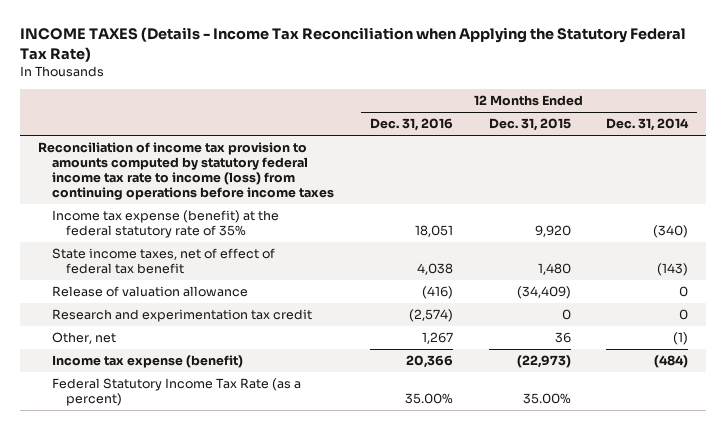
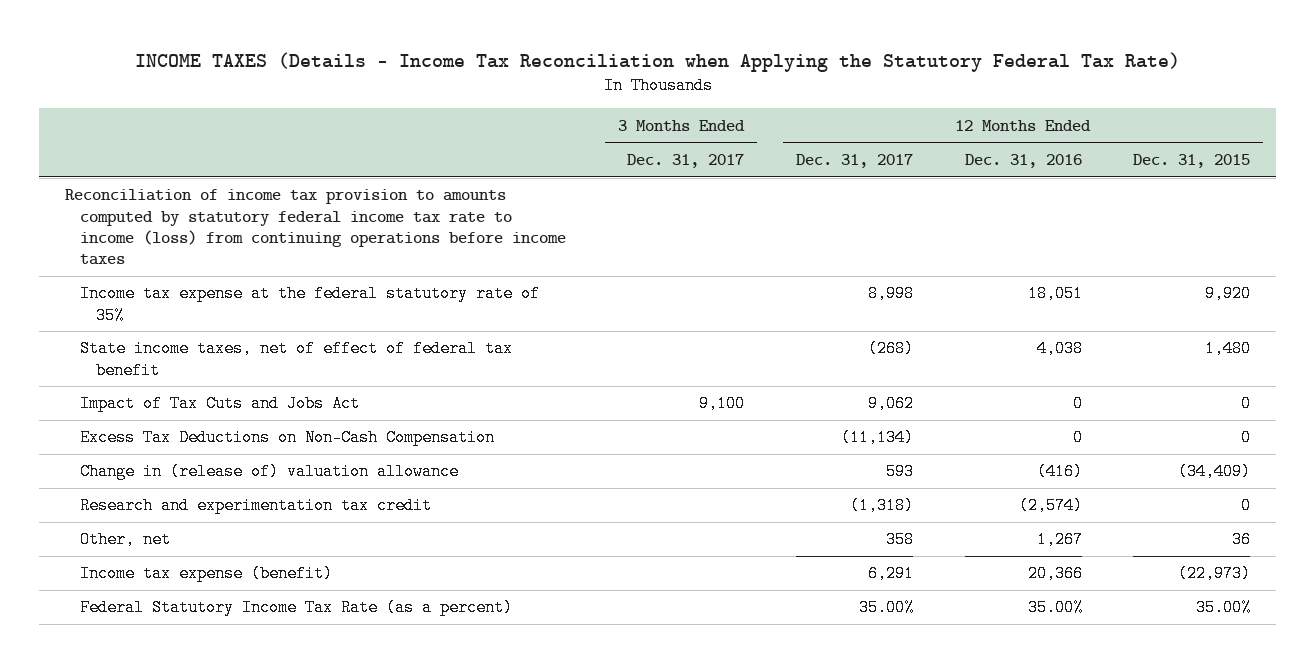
- | 12 Months Ended Dec. 31, 2016 | 12 Months Ended Dec. 31, 2015 | 12 Months Ended Dec. 31, 2014
+ | 3 Months Ended Dec. 31, 2017 | 12 Months Ended Dec. 31, 2017 | 12 Months Ended Dec. 31, 2016 | 12 Months Ended Dec. 31, 2015
- Income tax expense (benefit) at the federal statutory rate of 35% | 18,051 | 9,920 | (340)
+ Income tax expense at the federal statutory rate of 35% | | 8,998 | 18,051 | 9,920
- Release of valuation allowance | (416) | (34,409) | 0
+ Impact of Tax Cuts and Jobs Act | 9,100 | 9,062 | 0 | 0
+ Excess Tax Deductions on Non-Cash Compensation | | (11,134) | 0 | 0
+ Change in (release of) valuation allowance | | 593 | (416) | (34,409)

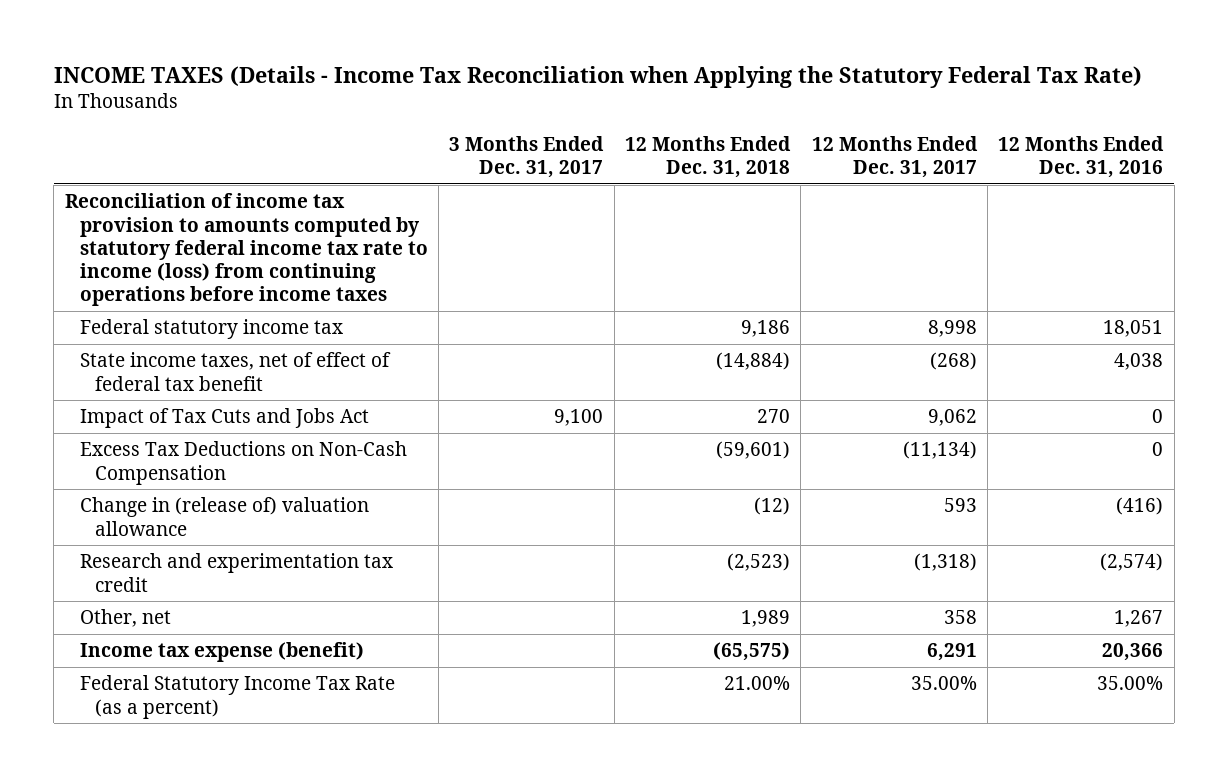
- | 3 Months Ended Dec. 31, 2017 | 12 Months Ended Dec. 31, 2017 | 12 Months Ended Dec. 31, 2016 | 12 Months Ended Dec. 31, 2015
+ | 3 Months Ended Dec. 31, 2017 | 12 Months Ended Dec. 31, 2018 | 12 Months Ended Dec. 31, 2017 | 12 Months Ended Dec. 31, 2016
- Income tax expense at the federal statutory rate of 35% | | 8,998 | 18,051 | 9,920
+ Federal statutory income tax | | 9,186 | 8,998 | 18,051

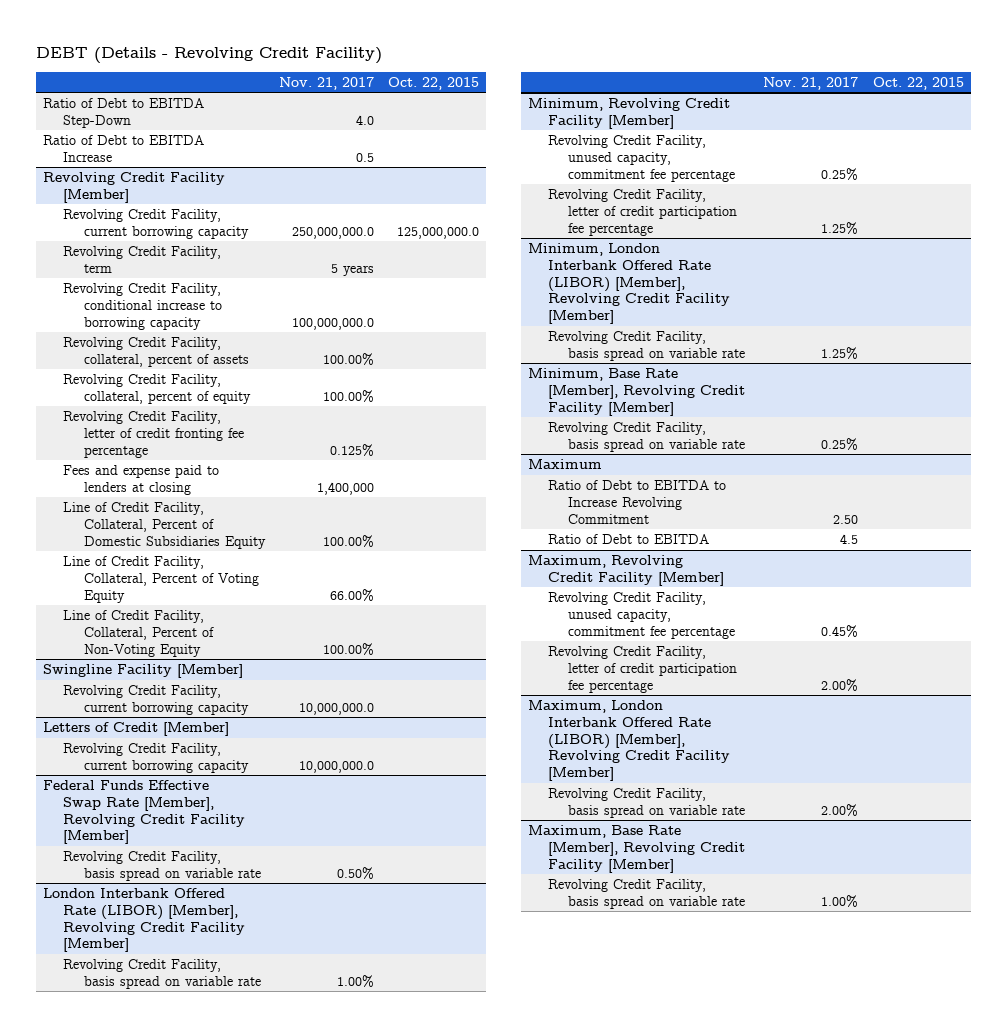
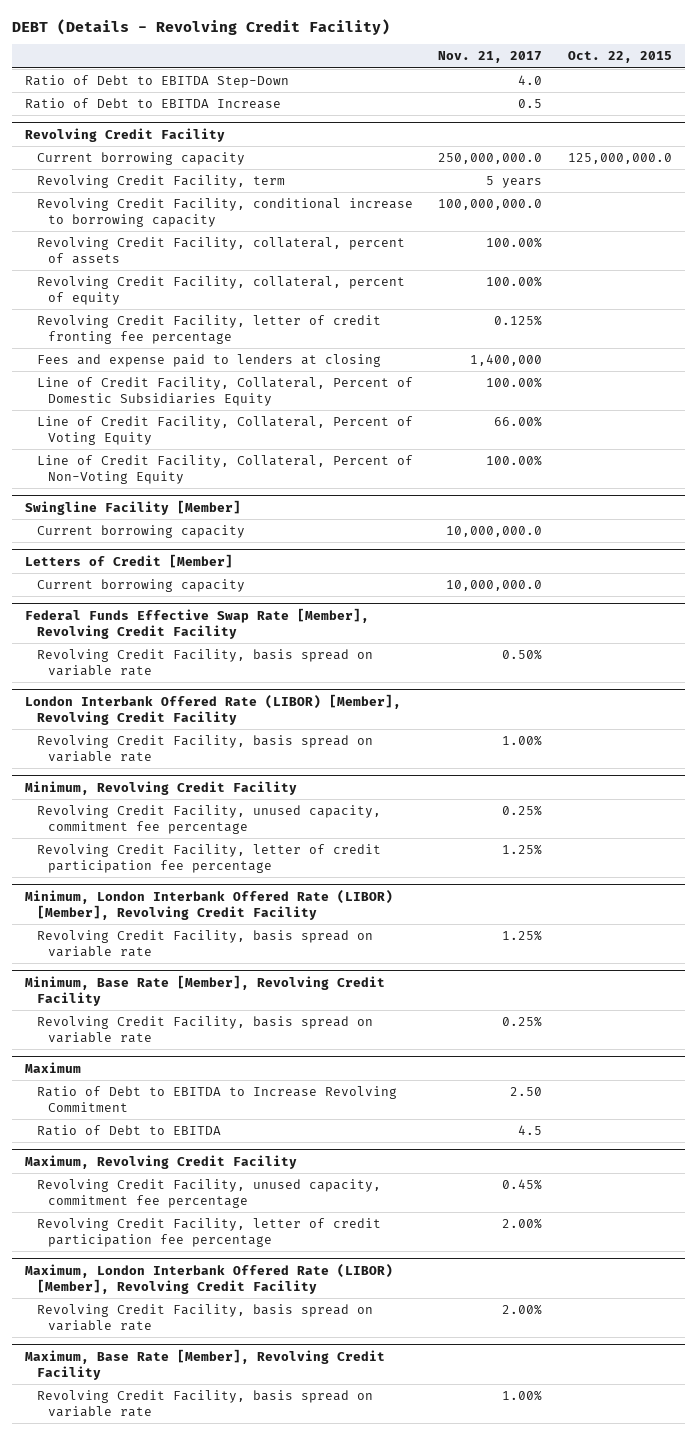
- Revolving Credit Facility [Member]
- Revolving Credit Facility, current borrowing capacity | 250,000,000.0 | 125,000,000.0
+ Revolving Credit Facility
+ Current borrowing capacity | 250,000,000.0 | 125,000,000.0
@ Swingline Facility [Member]
- Revolving Credit Facility, current borrowing capacity | 10,000,000.0 |
+ Current borrowing capacity | 10,000,000.0 |
@ Letters of Credit [Member]
- Revolving Credit Facility, current borrowing capacity | 10,000,000.0 |
- Federal Funds Effective Swap Rate [Member], Revolving Credit Facility [Member]
@ Letters of Credit [Member]
+ Current borrowing capacity | 10,000,000.0 |
+ Federal Funds Effective Swap Rate [Member], Revolving Credit Facility
- London Interbank Offered Rate (LIBOR) [Member], Revolving Credit Facility [Member]
+ London Interbank Offered Rate (LIBOR) [Member], Revolving Credit Facility
- Minimum, Revolving Credit Facility [Member]
+ Minimum, Revolving Credit Facility
- Minimum, London Interbank Offered Rate (LIBOR) [Member], Revolving Credit Facility [Member]
+ Minimum, London Interbank Offered Rate (LIBOR) [Member], Revolving Credit Facility
- Minimum, Base Rate [Member], Revolving Credit Facility [Member]
+ Minimum, Base Rate [Member], Revolving Credit Facility
- Maximum, Revolving Credit Facility [Member]
+ Maximum, Revolving Credit Facility
- Maximum, London Interbank Offered Rate (LIBOR) [Member], Revolving Credit Facility [Member]
+ Maximum, London Interbank Offered Rate (LIBOR) [Member], Revolving Credit Facility
- Maximum, Base Rate [Member], Revolving Credit Facility [Member]
+ Maximum, Base Rate [Member], Revolving Credit Facility

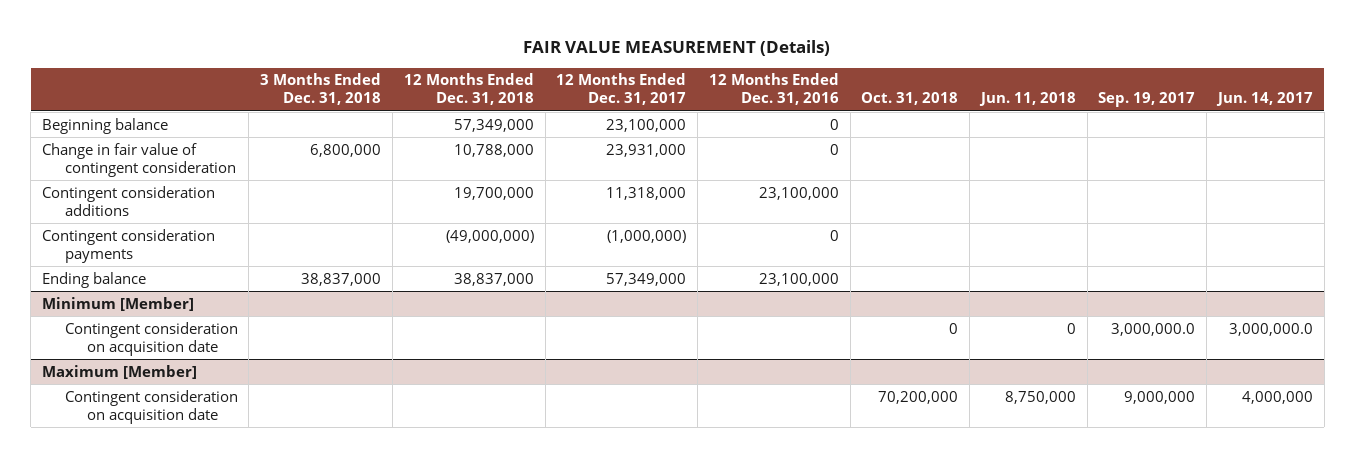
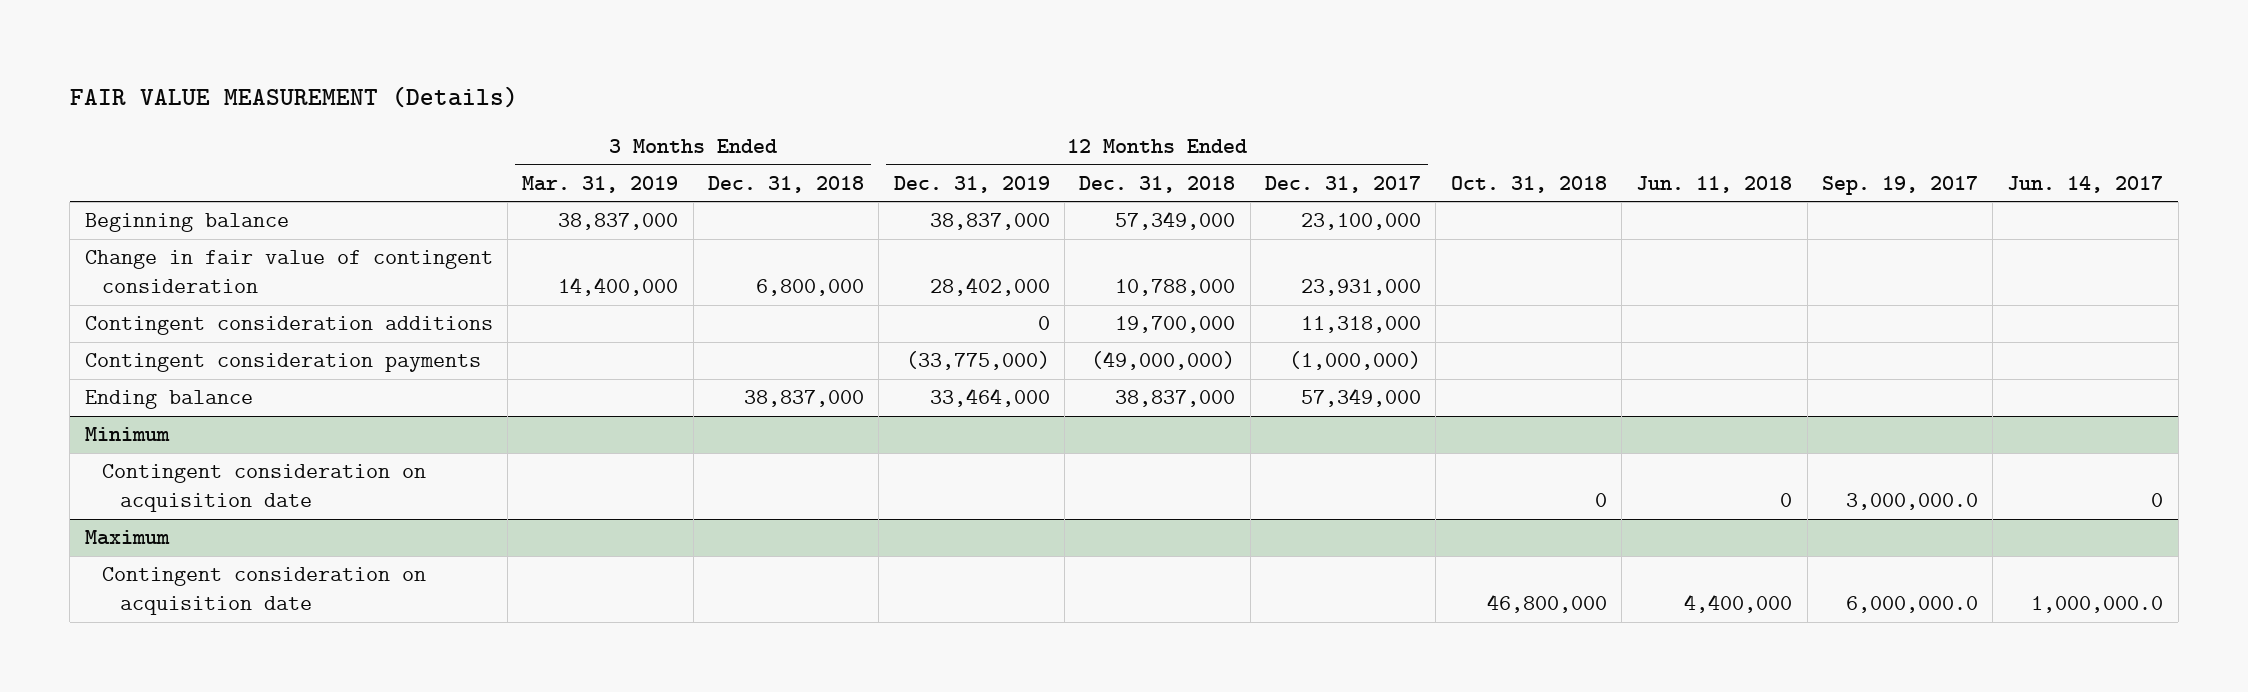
- | 3 Months Ended Dec. 31, 2018 | 12 Months Ended Dec. 31, 2018 | 12 Months Ended Dec. 31, 2017 | 12 Months Ended Dec. 31, 2016 | Oct. 31, 2018 | Jun. 11, 2018 | Sep. 19, 2017 | Jun. 14, 2017
+ | 3 Months Ended Mar. 31, 2019 | 3 Months Ended Dec. 31, 2018 | 12 Months Ended Dec. 31, 2019 | 12 Months Ended Dec. 31, 2018 | 12 Months Ended Dec. 31, 2017 | Oct. 31, 2018 | Jun. 11, 2018 | Sep. 19, 2017 | Jun. 14, 2017
- Minimum [Member]
- Contingent consideration on acquisition date | | | | | 0 | 0 | 3,000,000.0 | 3,000,000.0
- Maximum [Member]
- Contingent consideration on acquisition date | | | | | 70,200,000 | 8,750,000 | 9,000,000 | 4,000,000
+ Minimum
+ Contingent consideration on acquisition date | | | | | | 0 | 0 | 3,000,000.0 | 0
+ Maximum
+ Contingent consideration on acquisition date | | | | | | 46,800,000 | 4,400,000 | 6,000,000.0 | 1,000,000.0

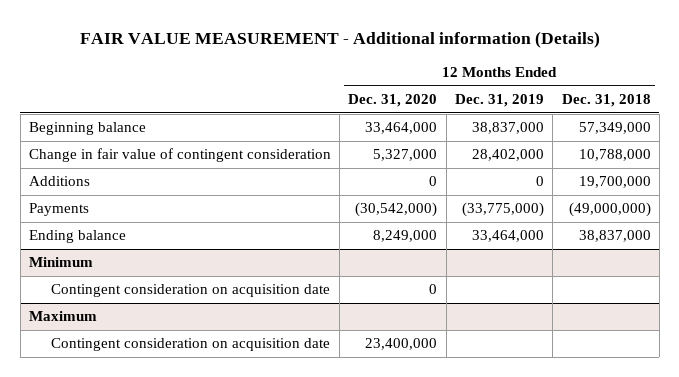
- FAIR VALUE MEASUREMENT (Details)
+ FAIR VALUE MEASUREMENT - Additional information (Details)
- | 3 Months Ended Mar. 31, 2019 | 3 Months Ended Dec. 31, 2018 | 12 Months Ended Dec. 31, 2019 | 12 Months Ended Dec. 31, 2018 | 12 Months Ended Dec. 31, 2017 | Oct. 31, 2018 | Jun. 11, 2018 | Sep. 19, 2017 | Jun. 14, 2017
+ | 12 Months Ended Dec. 31, 2020 | 12 Months Ended Dec. 31, 2019 | 12 Months Ended Dec. 31, 2018
- Contingent consideration additions | | | 0 | 19,700,000 | 11,318,000 | | | |
- Contingent consideration payments | | | (33,775,000) | (49,000,000) | (1,000,000) | | | |
+ Additions | 0 | 0 | 19,700,000
+ Payments | (30,542,000) | (33,775,000) | (49,000,000)

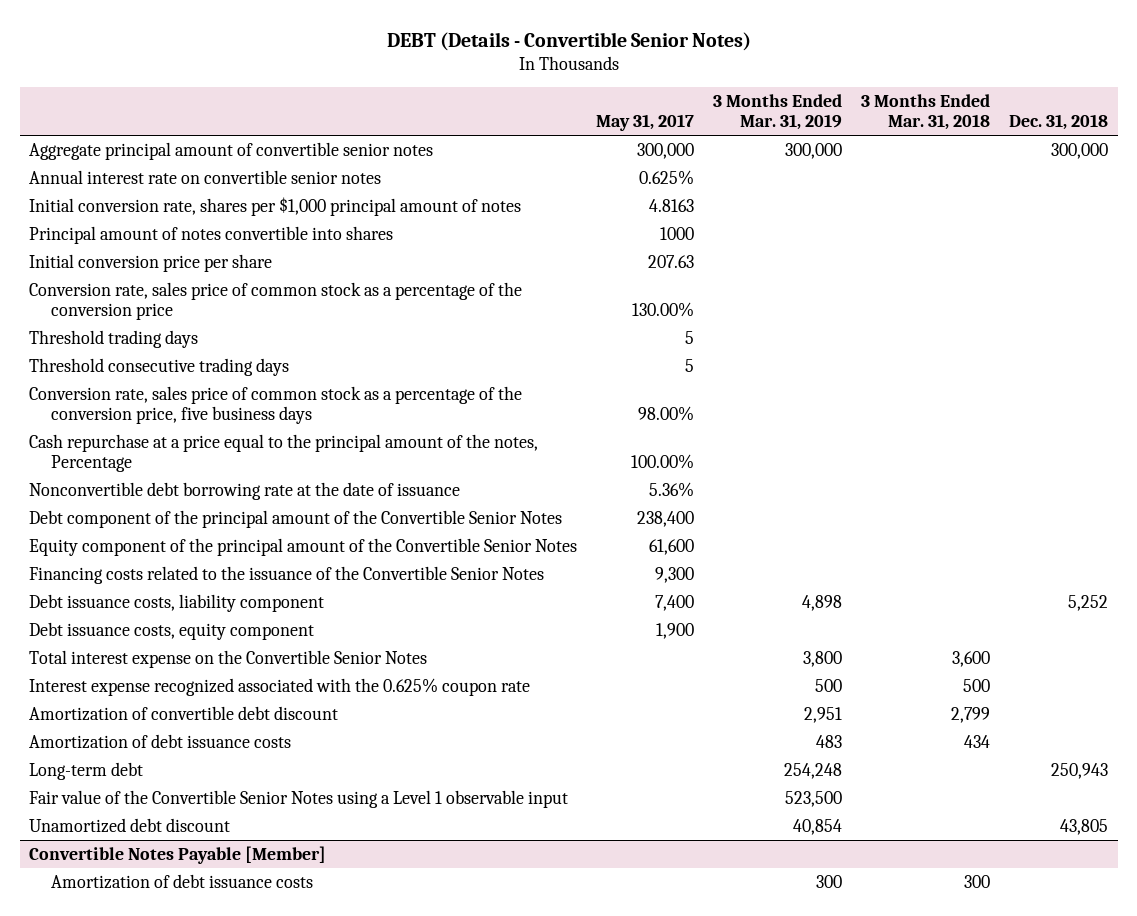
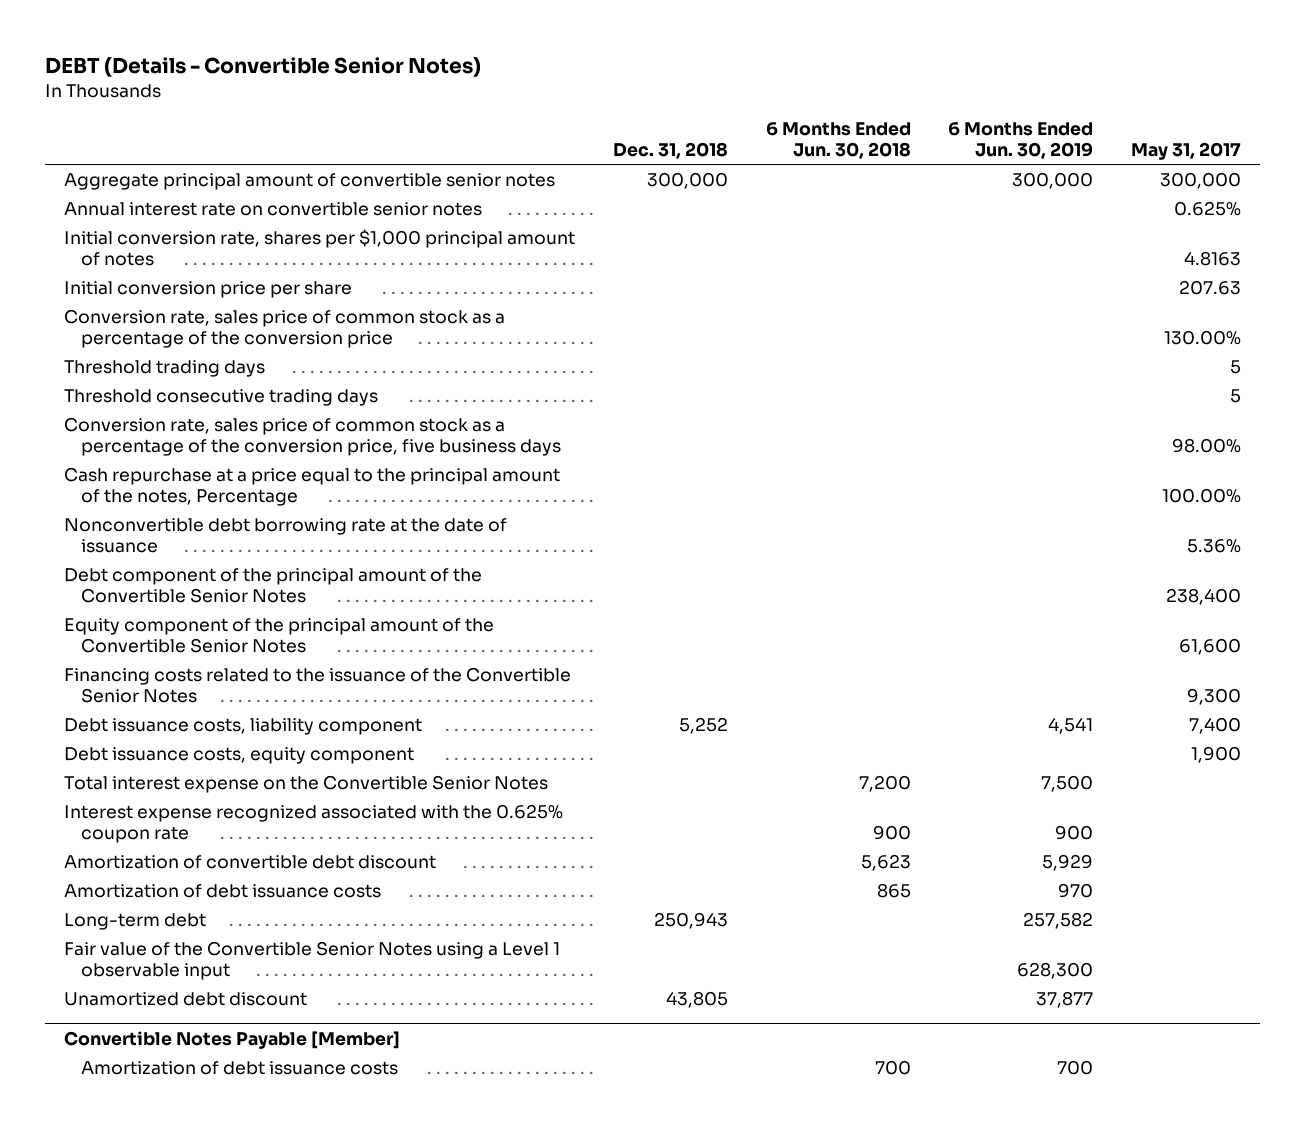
- | May 31, 2017 | 3 Months Ended Mar. 31, 2019 | 3 Months Ended Mar. 31, 2018 | Dec. 31, 2018
+ | Dec. 31, 2018 | 6 Months Ended Jun. 30, 2018 | 6 Months Ended Jun. 30, 2019 | May 31, 2017
- Principal amount of notes convertible into shares | 1000 | | |

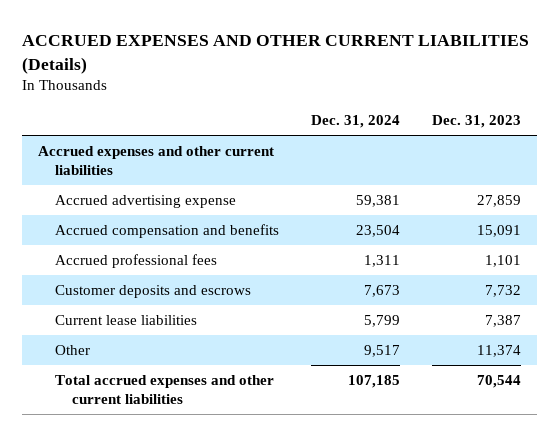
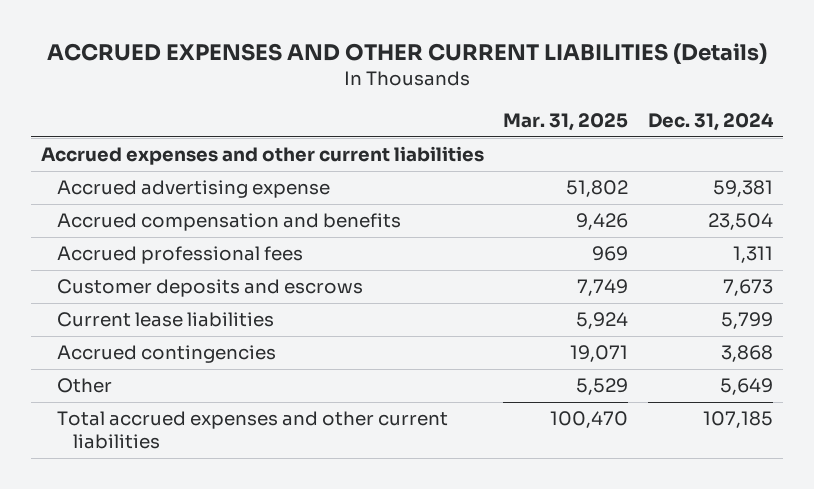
- | Dec. 31, 2024 | Dec. 31, 2023
+ | Mar. 31, 2025 | Dec. 31, 2024
- Other | 9,517 | 11,374
+ Accrued contingencies | 19,071 | 3,868
+ Other | 5,529 | 5,649

